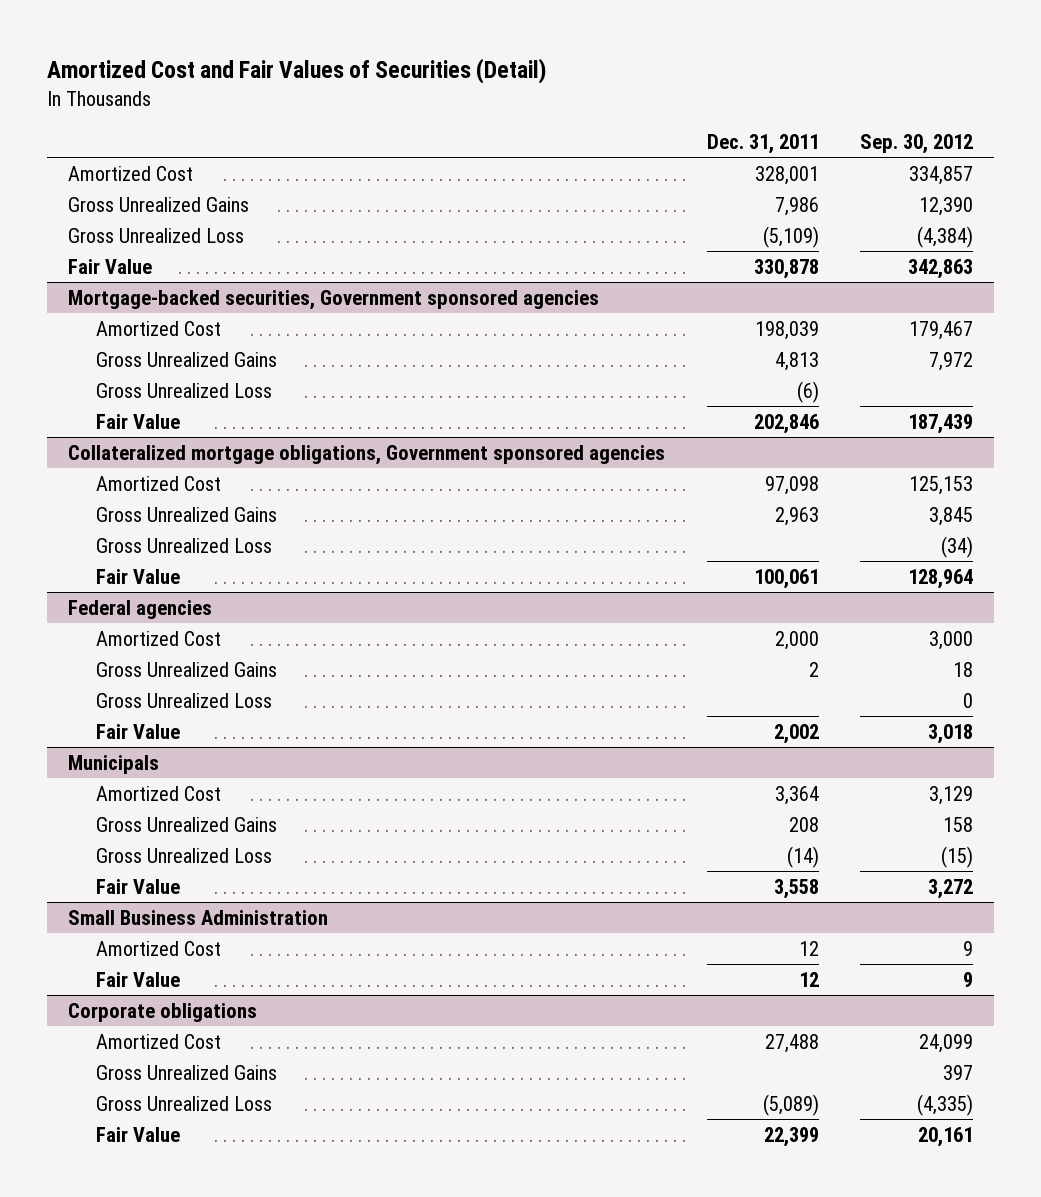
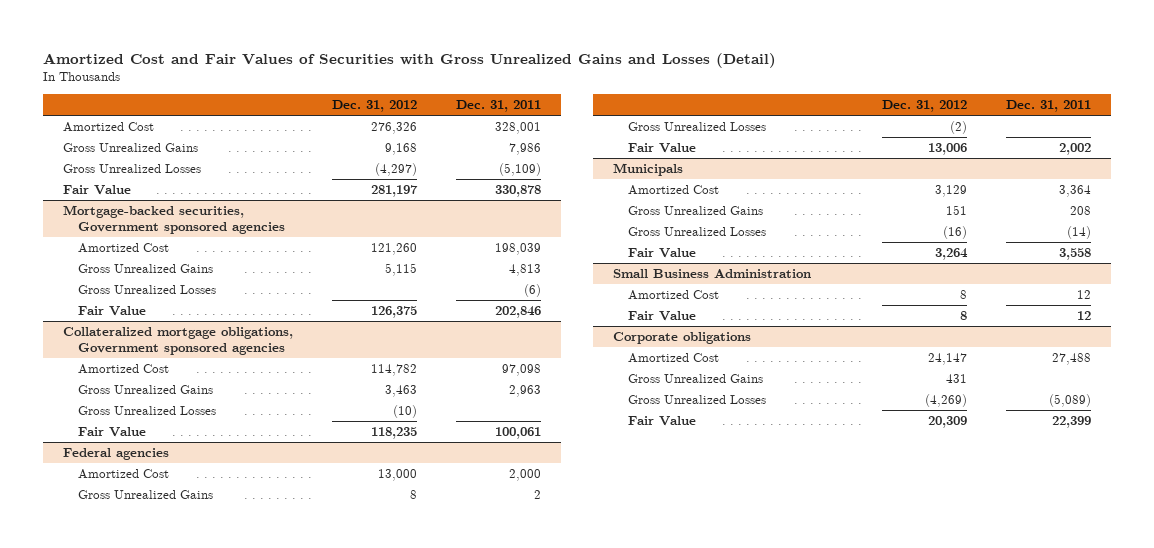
- Amortized Cost and Fair Values of Securities (Detail)
+ Amortized Cost and Fair Values of Securities with Gross Unrealized Gains and Losses (Detail)
- | Dec. 31, 2011 | Sep. 30, 2012
+ | Dec. 31, 2012 | Dec. 31, 2011
- Gross Unrealized Loss | (5,109) | (4,384)
+ Gross Unrealized Losses | (4,297) | (5,109)
@ Mortgage-backed securities, Government sponsored agencies
- Gross Unrealized Loss | (6) |
+ Gross Unrealized Losses | | (6)
@ Collateralized mortgage obligations, Government sponsored agencies
- Gross Unrealized Loss | | (34)
+ Gross Unrealized Losses | (10) |
@ Federal agencies
- Gross Unrealized Loss | | 0
+ Gross Unrealized Losses | (2) |
@ Municipals
- Gross Unrealized Loss | (14) | (15)
+ Gross Unrealized Losses | (16) | (14)
@ Corporate obligations
- Gross Unrealized Loss | (5,089) | (4,335)
+ Gross Unrealized Losses | (4,269) | (5,089)

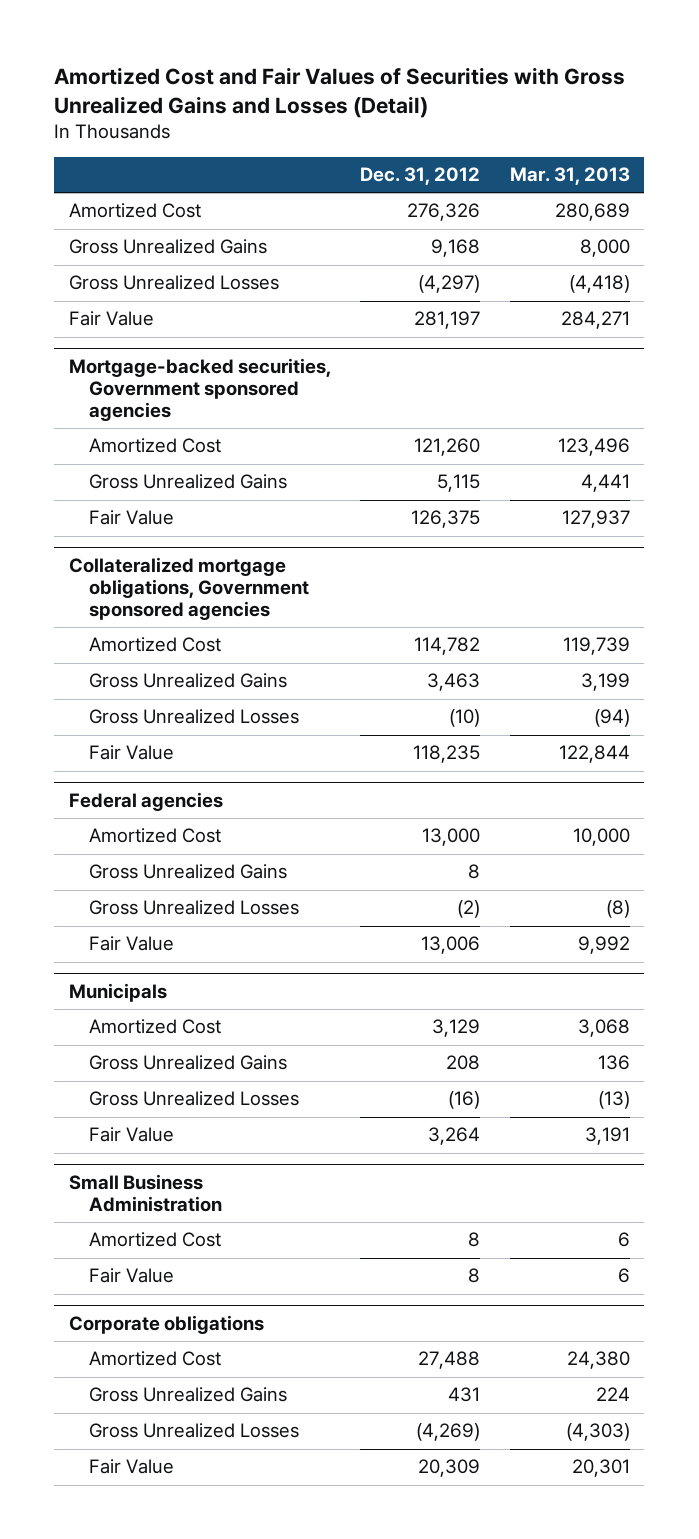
- | Dec. 31, 2012 | Dec. 31, 2011
+ | Dec. 31, 2012 | Mar. 31, 2013
@ Mortgage-backed securities, Government sponsored agencies
- Gross Unrealized Losses | | (6)
@ Municipals
- Gross Unrealized Gains | 151 | 208
+ Gross Unrealized Gains | 208 | 136
@ Corporate obligations
- Amortized Cost | 24,147 | 27,488
+ Amortized Cost | 27,488 | 24,380

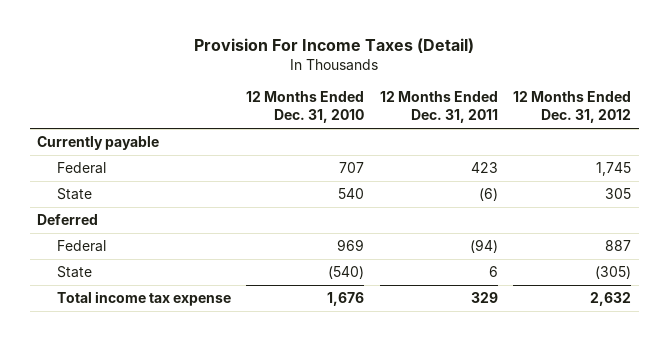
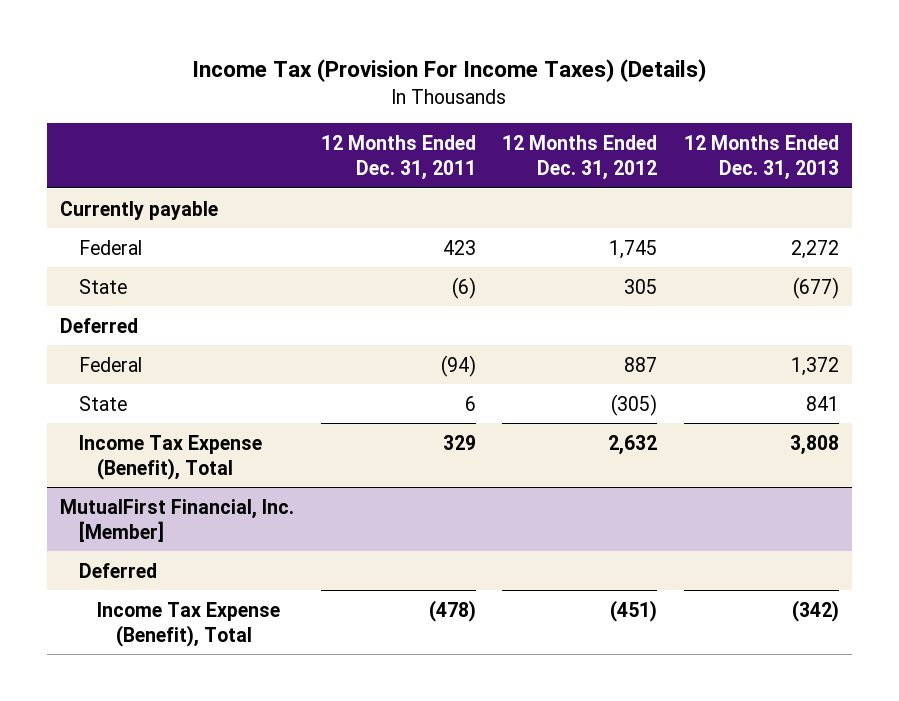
- Provision For Income Taxes (Detail)
+ Income Tax (Provision For Income Taxes) (Details)
- | 12 Months Ended Dec. 31, 2010 | 12 Months Ended Dec. 31, 2011 | 12 Months Ended Dec. 31, 2012
+ | 12 Months Ended Dec. 31, 2011 | 12 Months Ended Dec. 31, 2012 | 12 Months Ended Dec. 31, 2013
- Total income tax expense | 1,676 | 329 | 2,632
+ Income Tax Expense (Benefit), Total | 329 | 2,632 | 3,808
+ MutualFirst Financial, Inc. [Member]
+ Deferred
+ Income Tax Expense (Benefit), Total | (478) | (451) | (342)

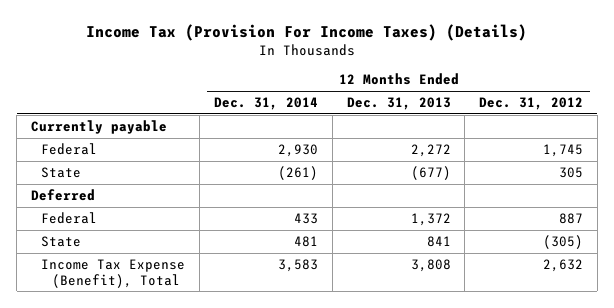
- | 12 Months Ended Dec. 31, 2011 | 12 Months Ended Dec. 31, 2012 | 12 Months Ended Dec. 31, 2013
+ | 12 Months Ended Dec. 31, 2014 | 12 Months Ended Dec. 31, 2013 | 12 Months Ended Dec. 31, 2012
- MutualFirst Financial, Inc. [Member]
- Deferred
- Income Tax Expense (Benefit), Total | (478) | (451) | (342)

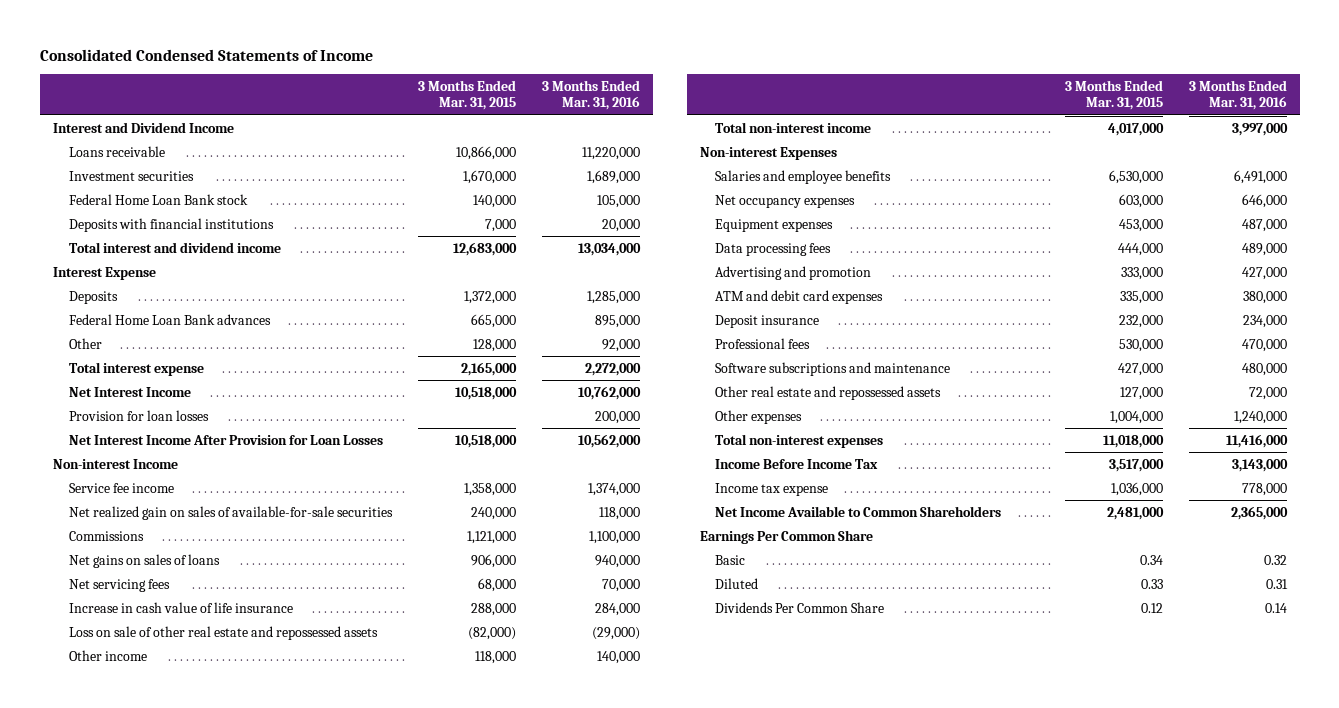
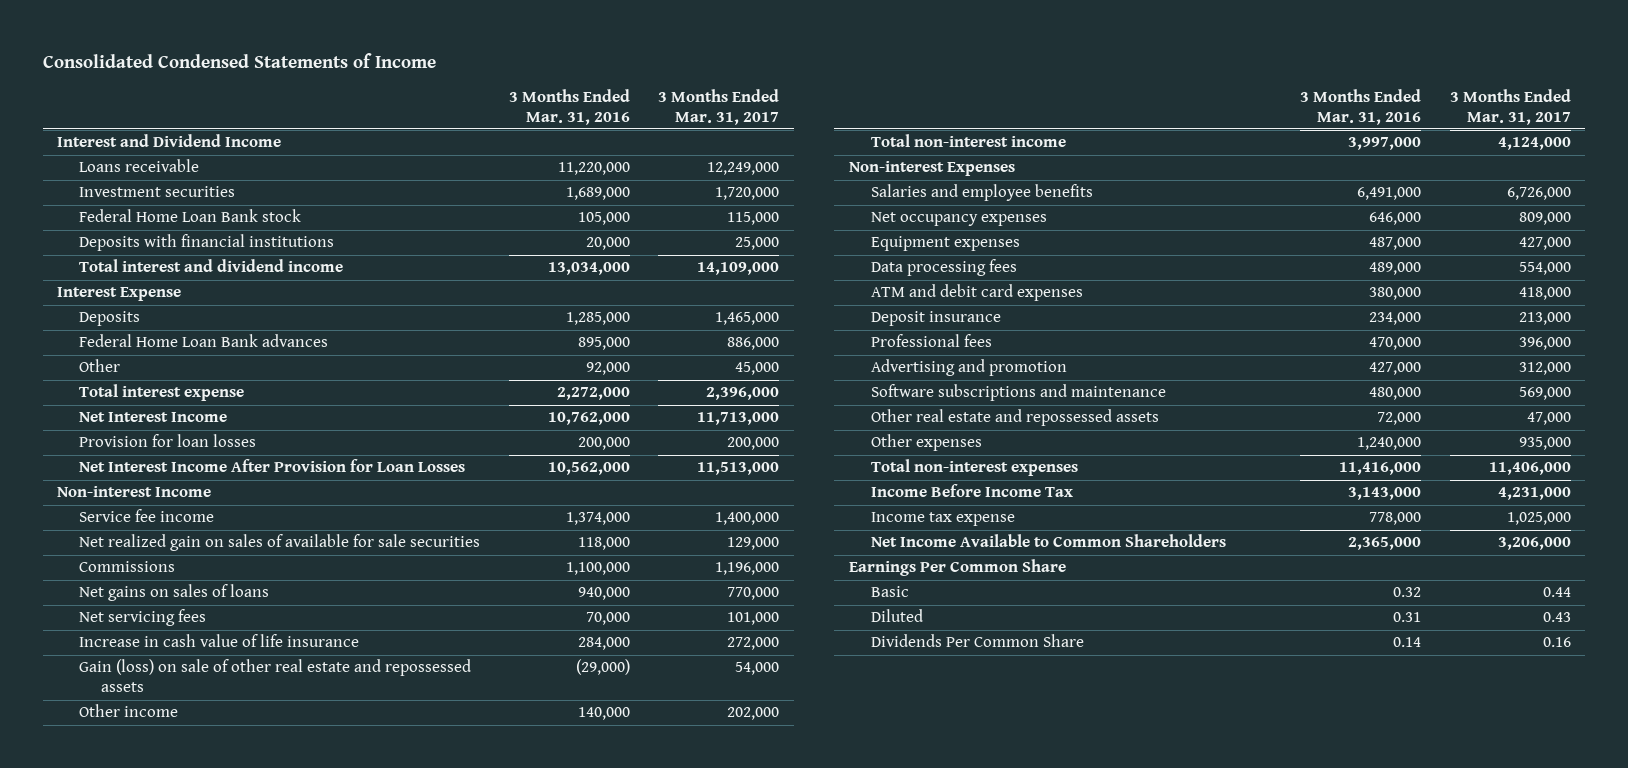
- | 3 Months Ended Mar. 31, 2015 | 3 Months Ended Mar. 31, 2016
+ | 3 Months Ended Mar. 31, 2016 | 3 Months Ended Mar. 31, 2017
- Net realized gain on sales of available-for-sale securities | 240,000 | 118,000
+ Net realized gain on sales of available for sale securities | 118,000 | 129,000
- Loss on sale of other real estate and repossessed assets | (82,000) | (29,000)
+ Gain (loss) on sale of other real estate and repossessed assets | (29,000) | 54,000
moved down: Advertising and promotion | 427,000 | 312,000

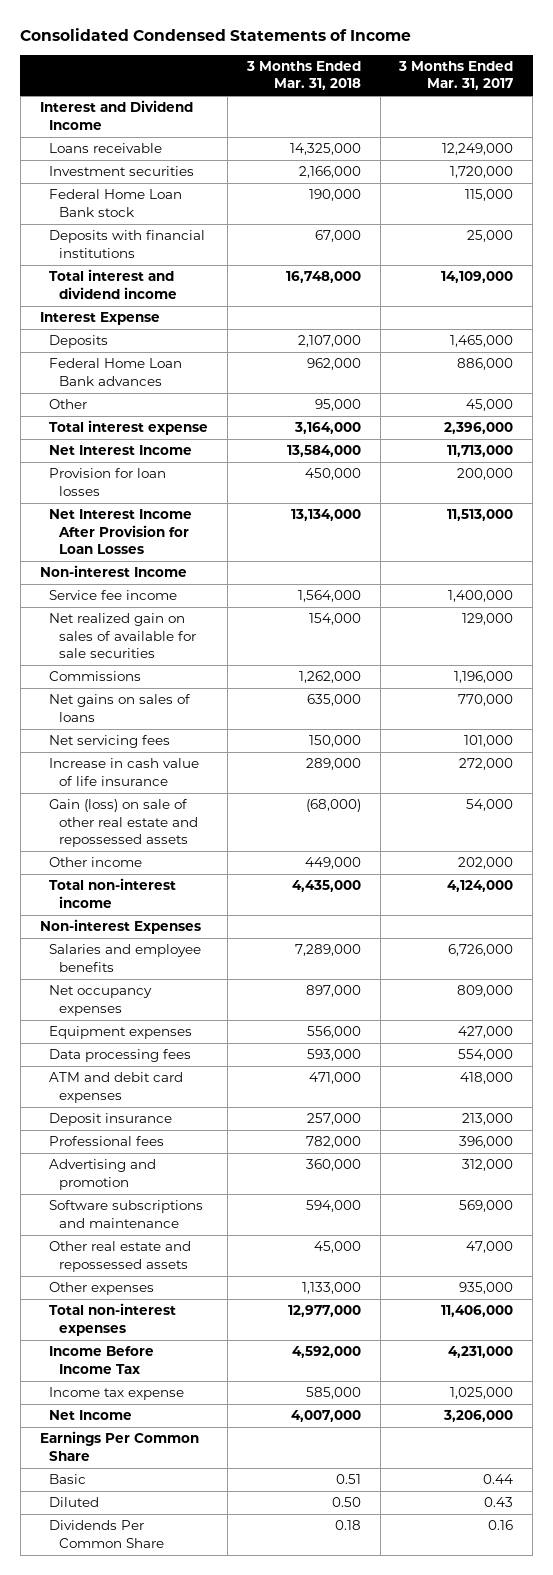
- | 3 Months Ended Mar. 31, 2016 | 3 Months Ended Mar. 31, 2017
+ | 3 Months Ended Mar. 31, 2018 | 3 Months Ended Mar. 31, 2017
- Net Income Available to Common Shareholders | 2,365,000 | 3,206,000
+ Net Income | 4,007,000 | 3,206,000

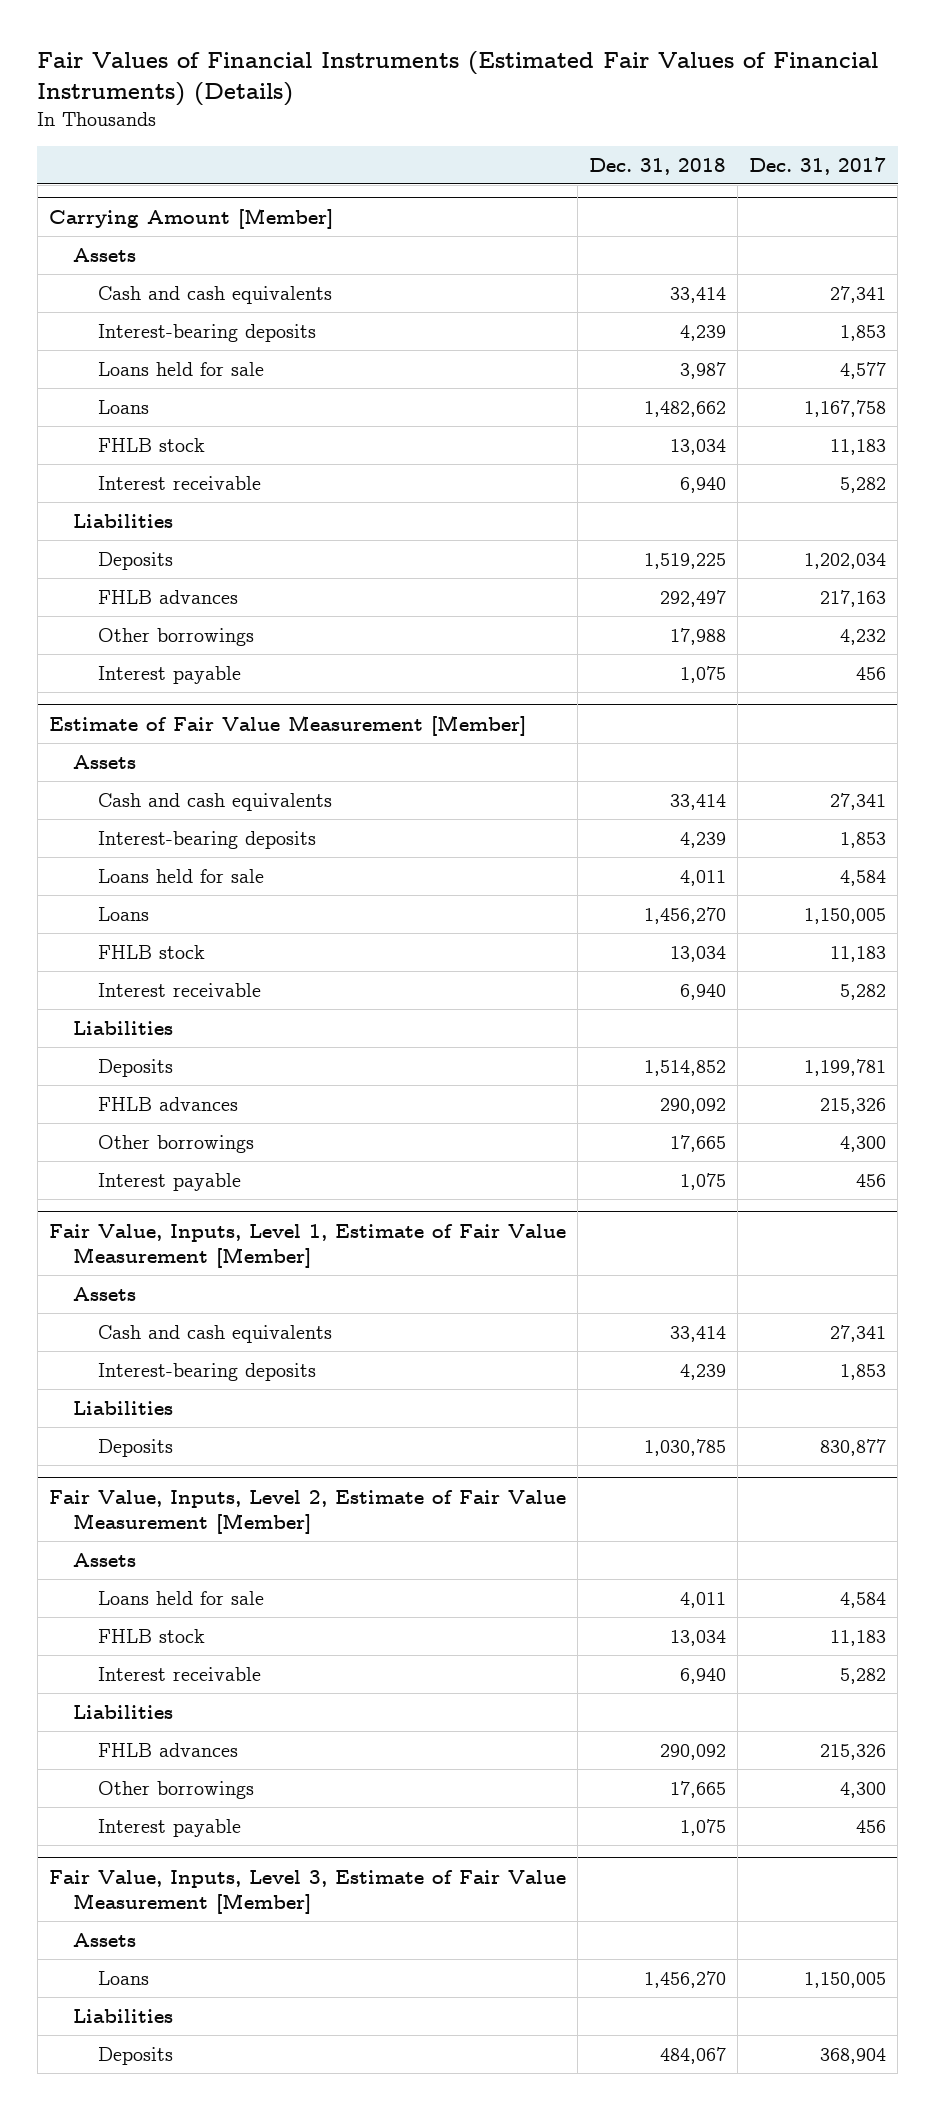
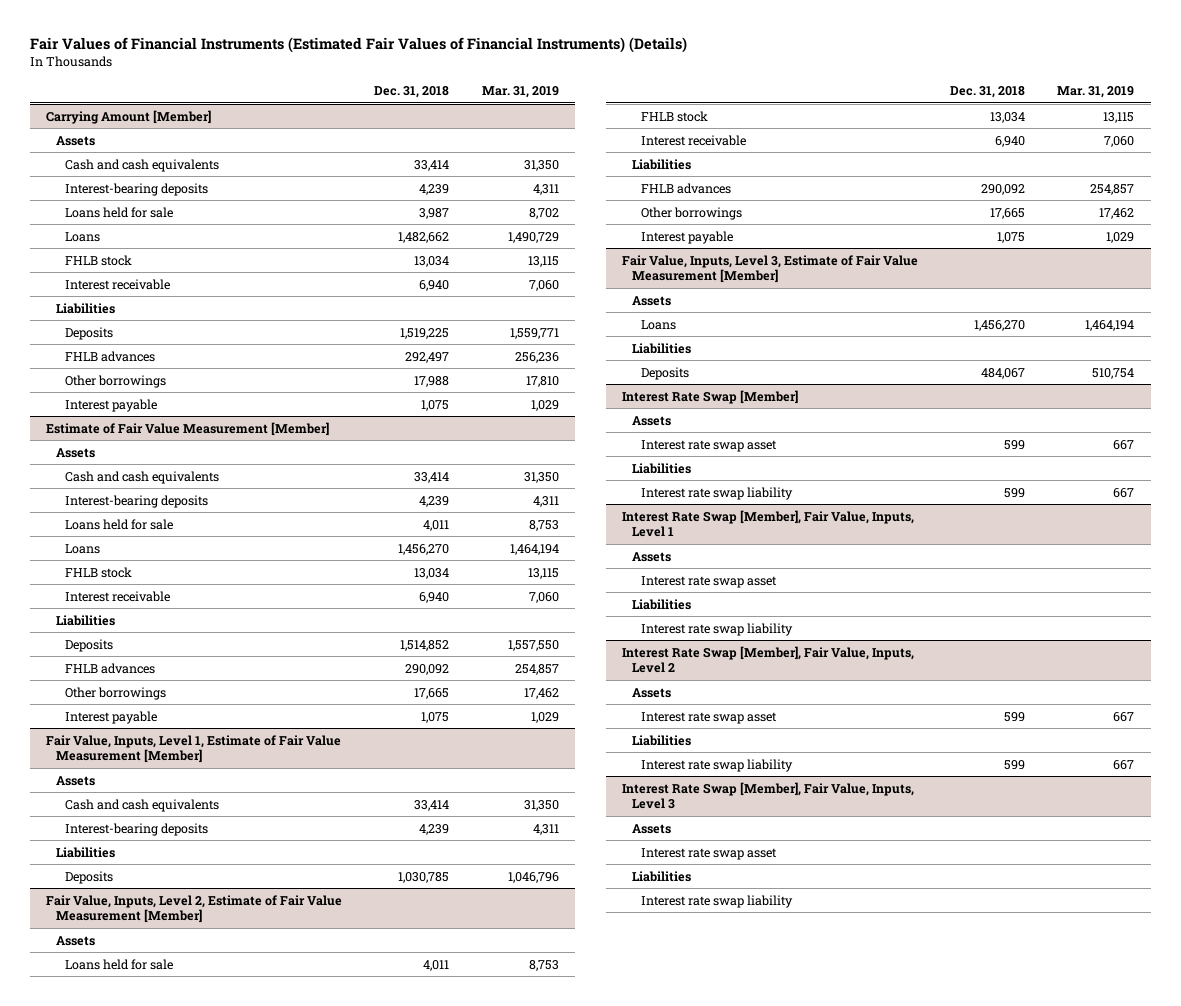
- | Dec. 31, 2018 | Dec. 31, 2017
+ | Dec. 31, 2018 | Mar. 31, 2019
+ Interest Rate Swap [Member]
+ Assets
+ Interest rate swap asset | 599 | 667
+ Liabilities
+ Interest rate swap liability | 599 | 667
+ Interest Rate Swap [Member], Fair Value, Inputs, Level 1
+ Assets
+ Interest rate swap asset
+ Liabilities
+ Interest rate swap liability
+ Interest Rate Swap [Member], Fair Value, Inputs, Level 2
+ Assets
+ Interest rate swap asset | 599 | 667
+ Liabilities
+ Interest rate swap liability | 599 | 667
+ Interest Rate Swap [Member], Fair Value, Inputs, Level 3
+ Assets
+ Interest rate swap asset
+ Liabilities
+ Interest rate swap liability

